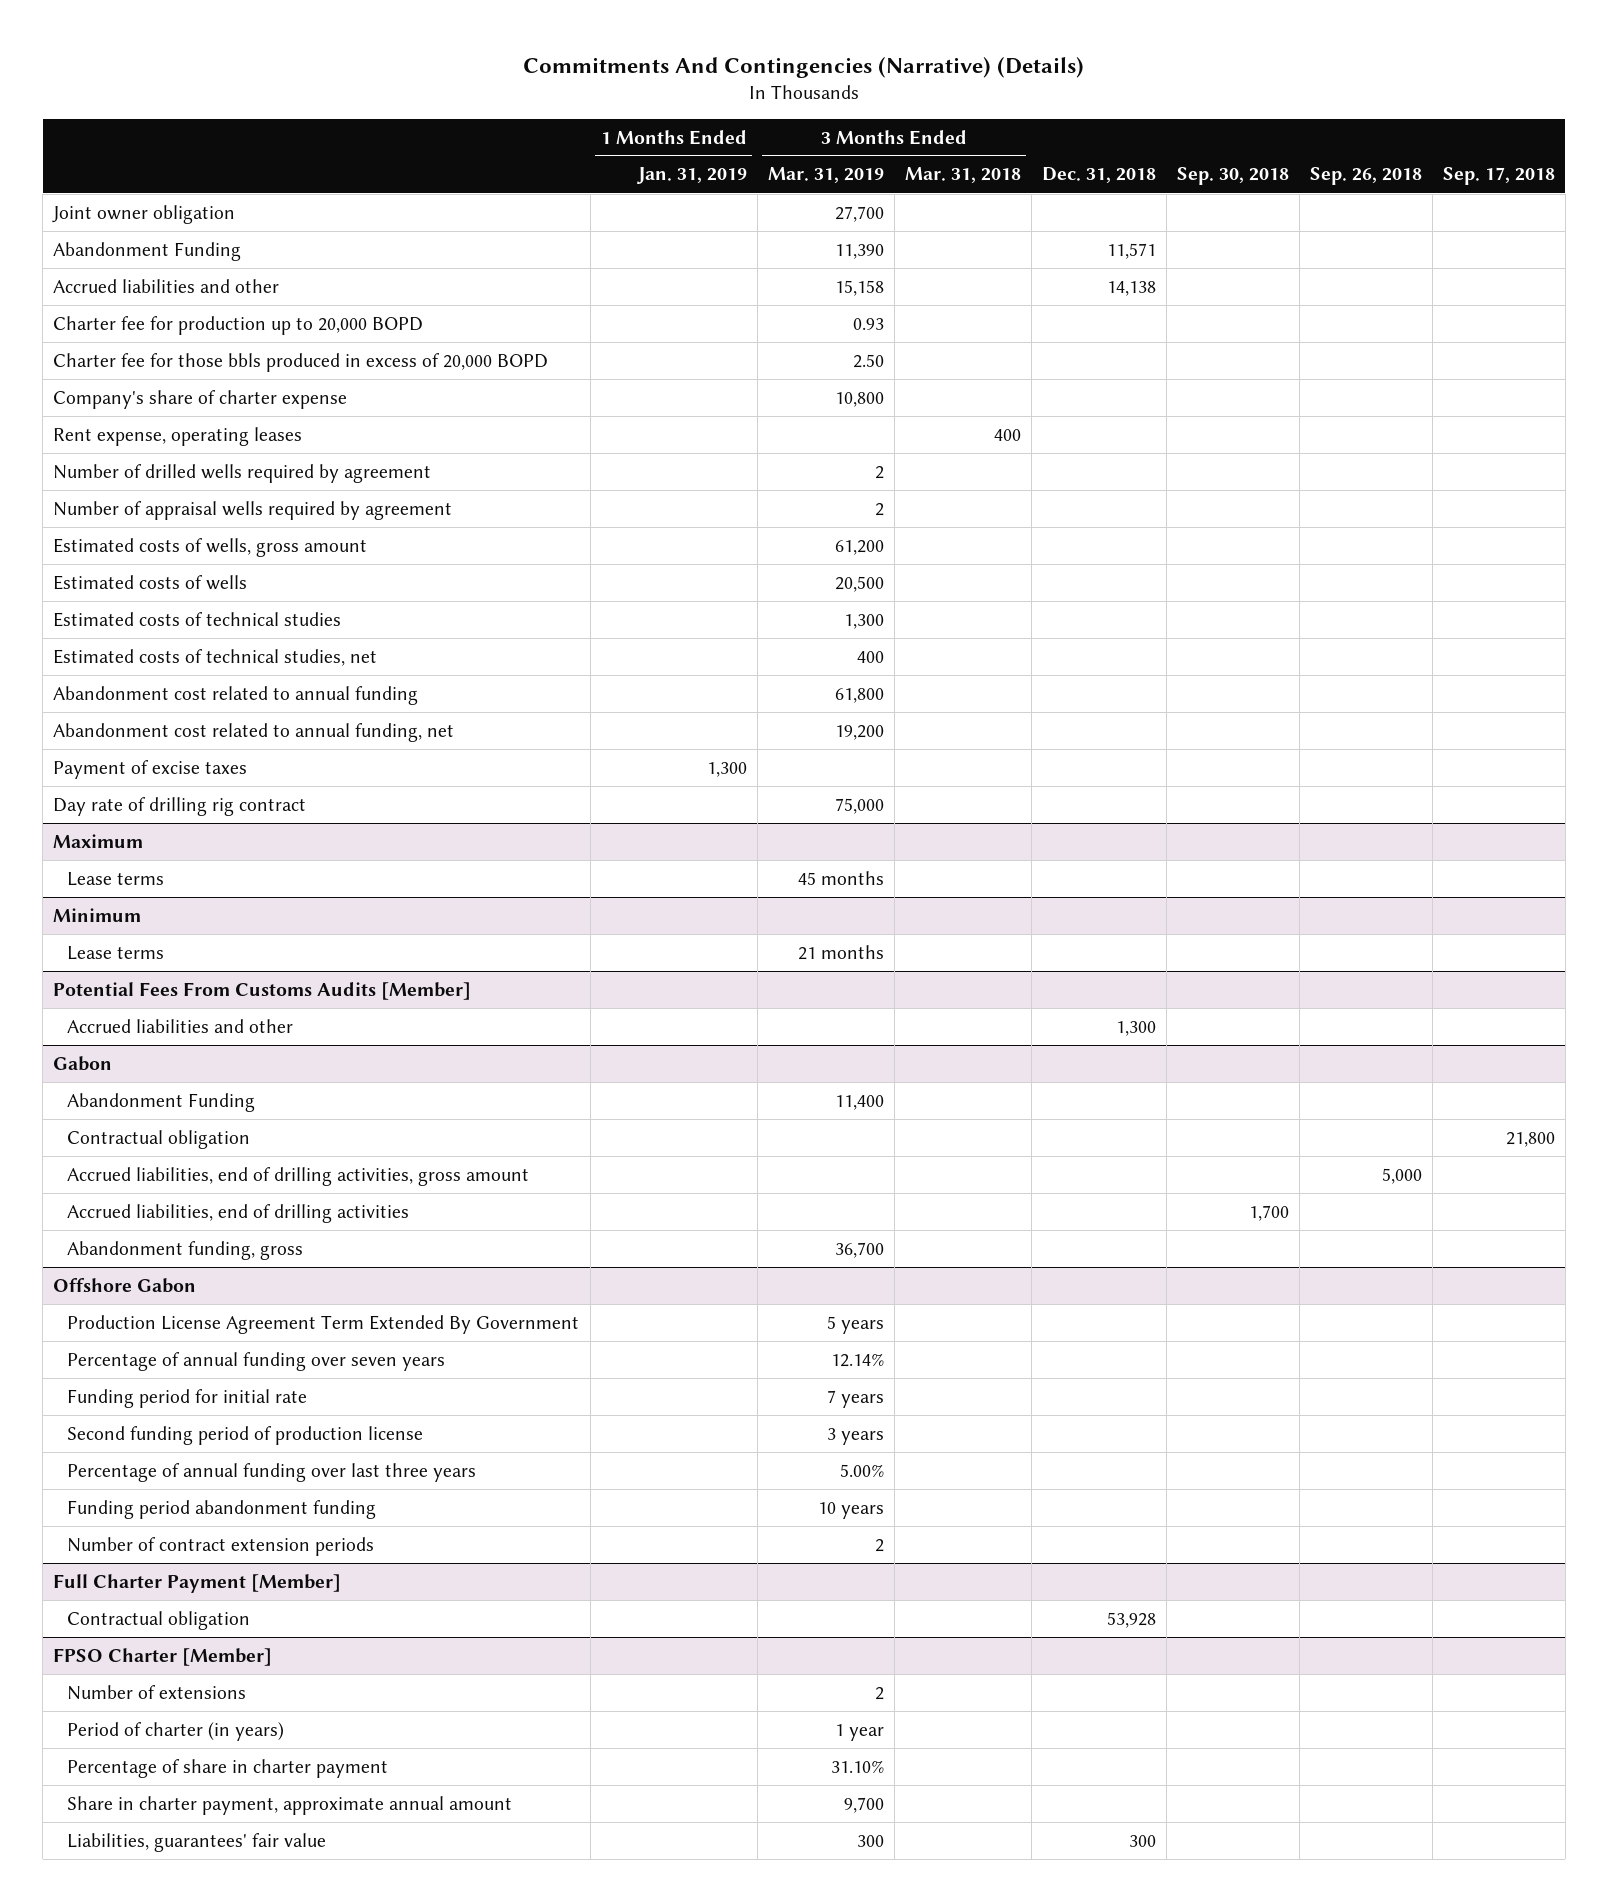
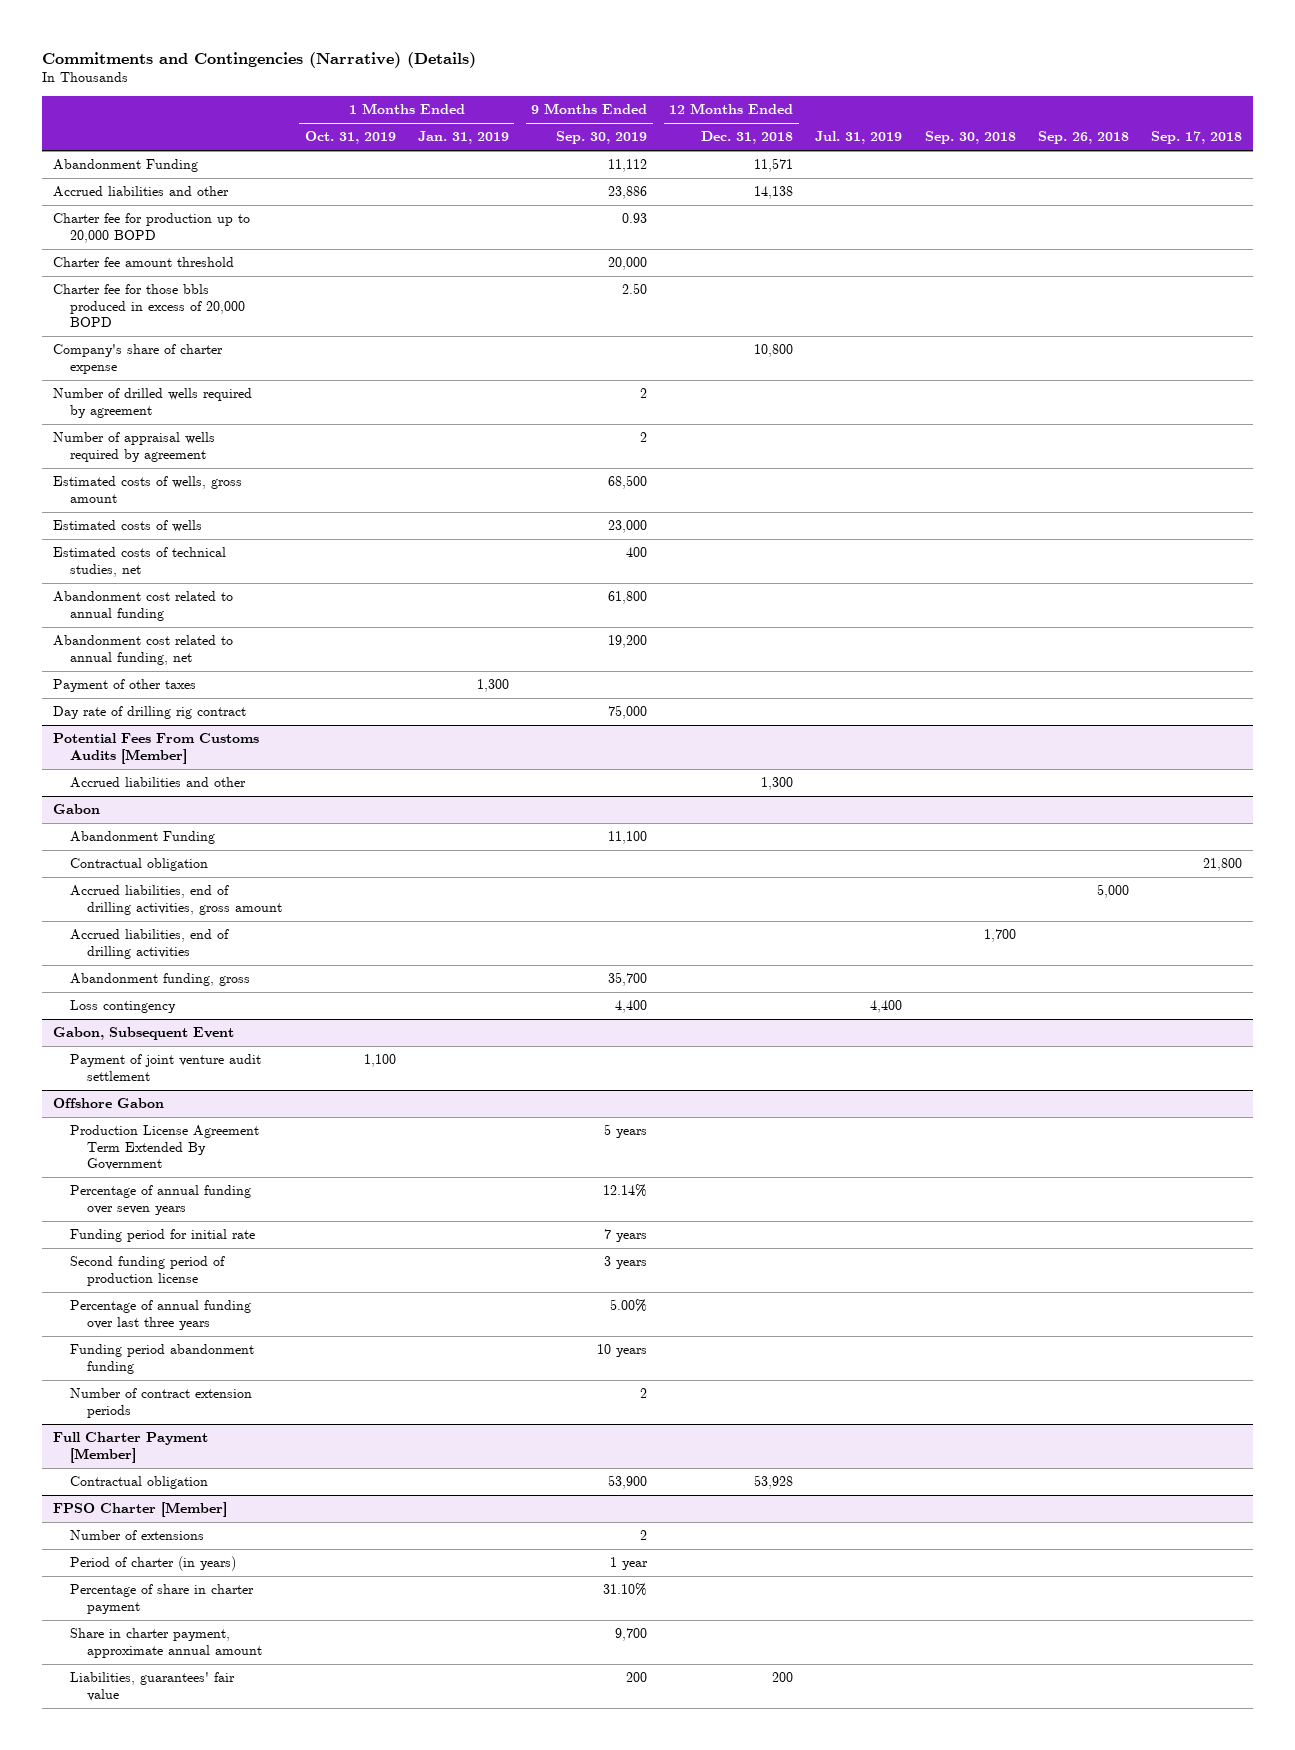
- Commitments And Contingencies (Narrative) (Details)
+ Commitments and Contingencies (Narrative) (Details)
- | 1 Months Ended Jan. 31, 2019 | 3 Months Ended Mar. 31, 2019 | 3 Months Ended Mar. 31, 2018 | Dec. 31, 2018 | Sep. 30, 2018 | Sep. 26, 2018 | Sep. 17, 2018
+ | 1 Months Ended Oct. 31, 2019 | 1 Months Ended Jan. 31, 2019 | 9 Months Ended Sep. 30, 2019 | 12 Months Ended Dec. 31, 2018 | Jul. 31, 2019 | Sep. 30, 2018 | Sep. 26, 2018 | Sep. 17, 2018
- Joint owner obligation | | 27,700 | | | | |
+ Charter fee amount threshold | | | 20,000 | | | | |
- Rent expense, operating leases | | | 400 | | | |
- Estimated costs of technical studies | | 1,300 | | | | |
- Payment of excise taxes | 1,300 | | | | | |
+ Payment of other taxes | | 1,300 | | | | | |
- Maximum
- Lease terms | | 45 months | | | | |
- Minimum
- Lease terms | | 21 months | | | | |
@ Gabon
+ Loss contingency | | | 4,400 | | 4,400 | | |
+ Gabon, Subsequent Event
+ Payment of joint venture audit settlement | 1,100 | | | | | | |

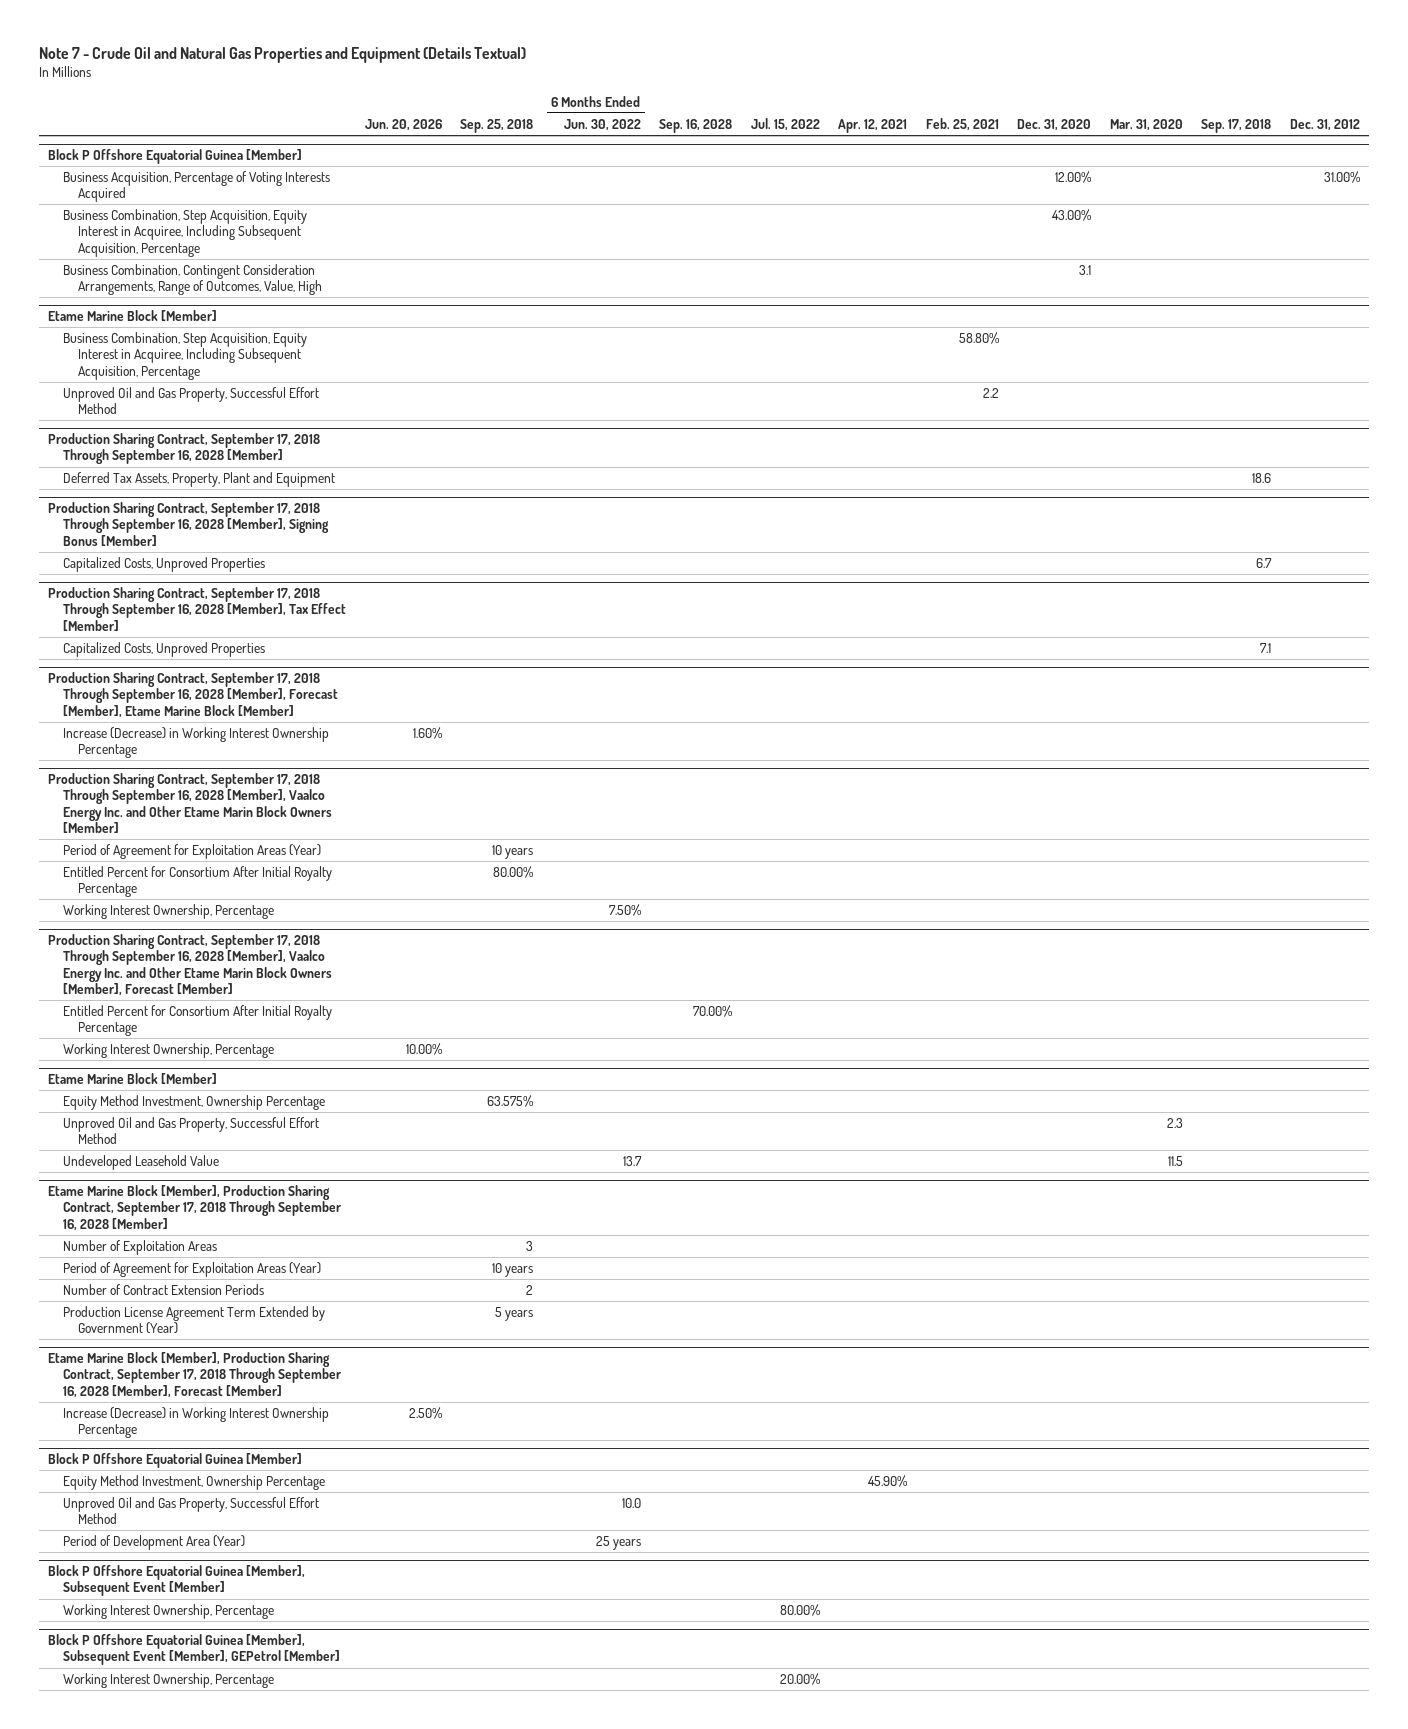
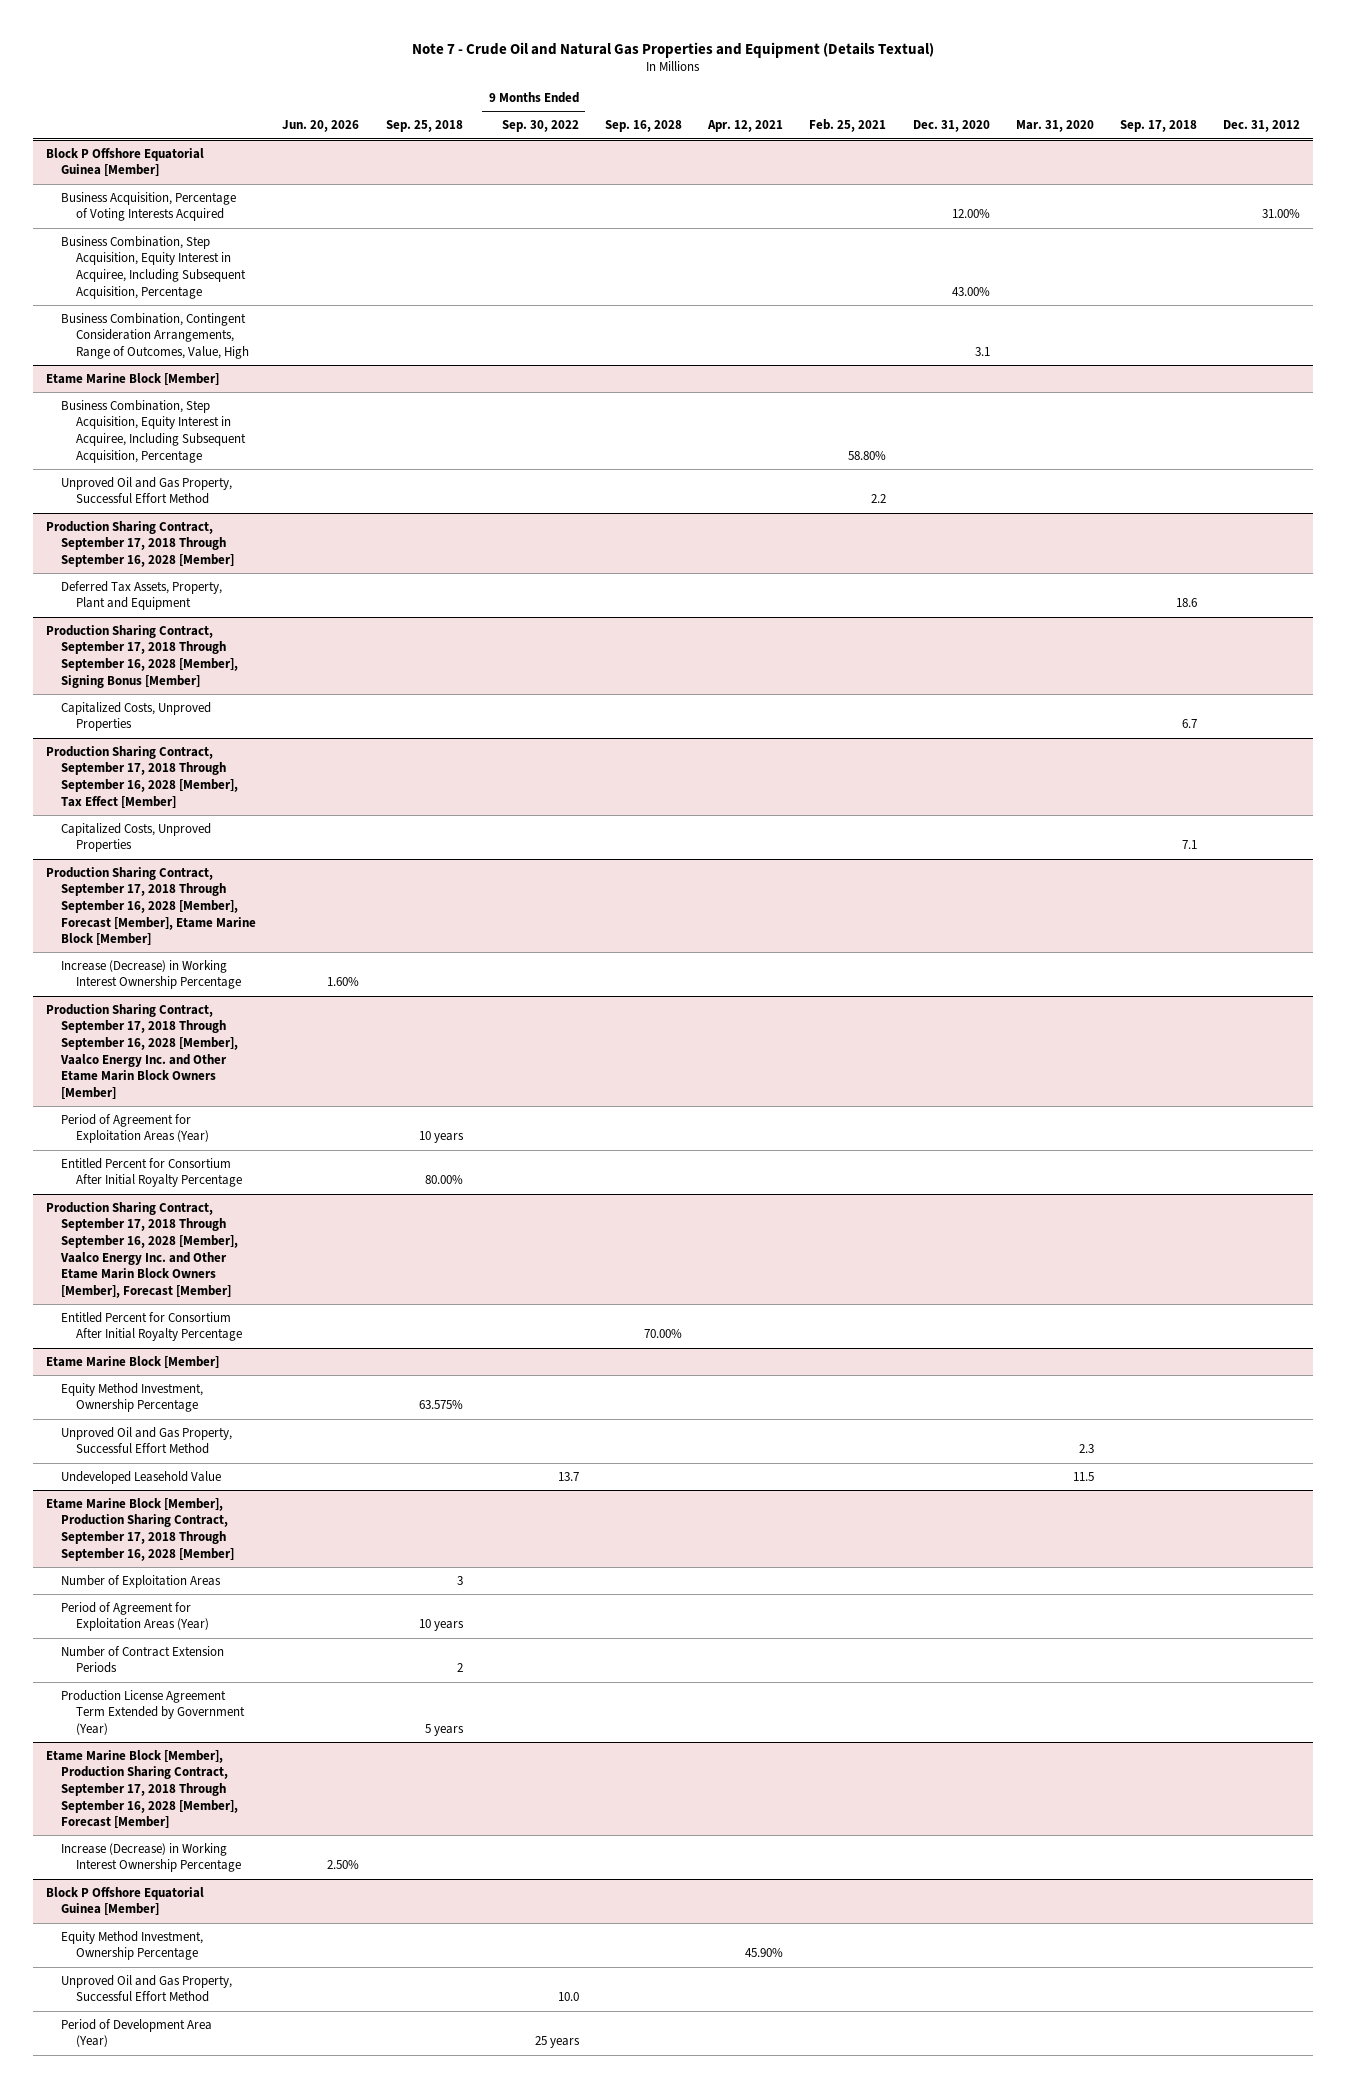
- | Jun. 20, 2026 | Sep. 25, 2018 | 6 Months Ended Jun. 30, 2022 | Sep. 16, 2028 | Jul. 15, 2022 | Apr. 12, 2021 | Feb. 25, 2021 | Dec. 31, 2020 | Mar. 31, 2020 | Sep. 17, 2018 | Dec. 31, 2012
+ | Jun. 20, 2026 | Sep. 25, 2018 | 9 Months Ended Sep. 30, 2022 | Sep. 16, 2028 | Apr. 12, 2021 | Feb. 25, 2021 | Dec. 31, 2020 | Mar. 31, 2020 | Sep. 17, 2018 | Dec. 31, 2012
@ Production Sharing Contract, September 17, 2018 Through September 16, 2028 [Member], Vaalco Energy Inc. and Other Etame Marin Block Owners [Member]
- Working Interest Ownership, Percentage | | | 7.50% | | | | | | | |
@ Production Sharing Contract, September 17, 2018 Through September 16, 2028 [Member], Vaalco Energy Inc. and Other Etame Marin Block Owners [Member], Forecast [Member]
- Working Interest Ownership, Percentage | 10.00% | | | | | | | | | |
- Block P Offshore Equatorial Guinea [Member], Subsequent Event [Member]
- Working Interest Ownership, Percentage | | | | | 80.00% | | | | | |
- Block P Offshore Equatorial Guinea [Member], Subsequent Event [Member], GEPetrol [Member]
- Working Interest Ownership, Percentage | | | | | 20.00% | | | | | |

